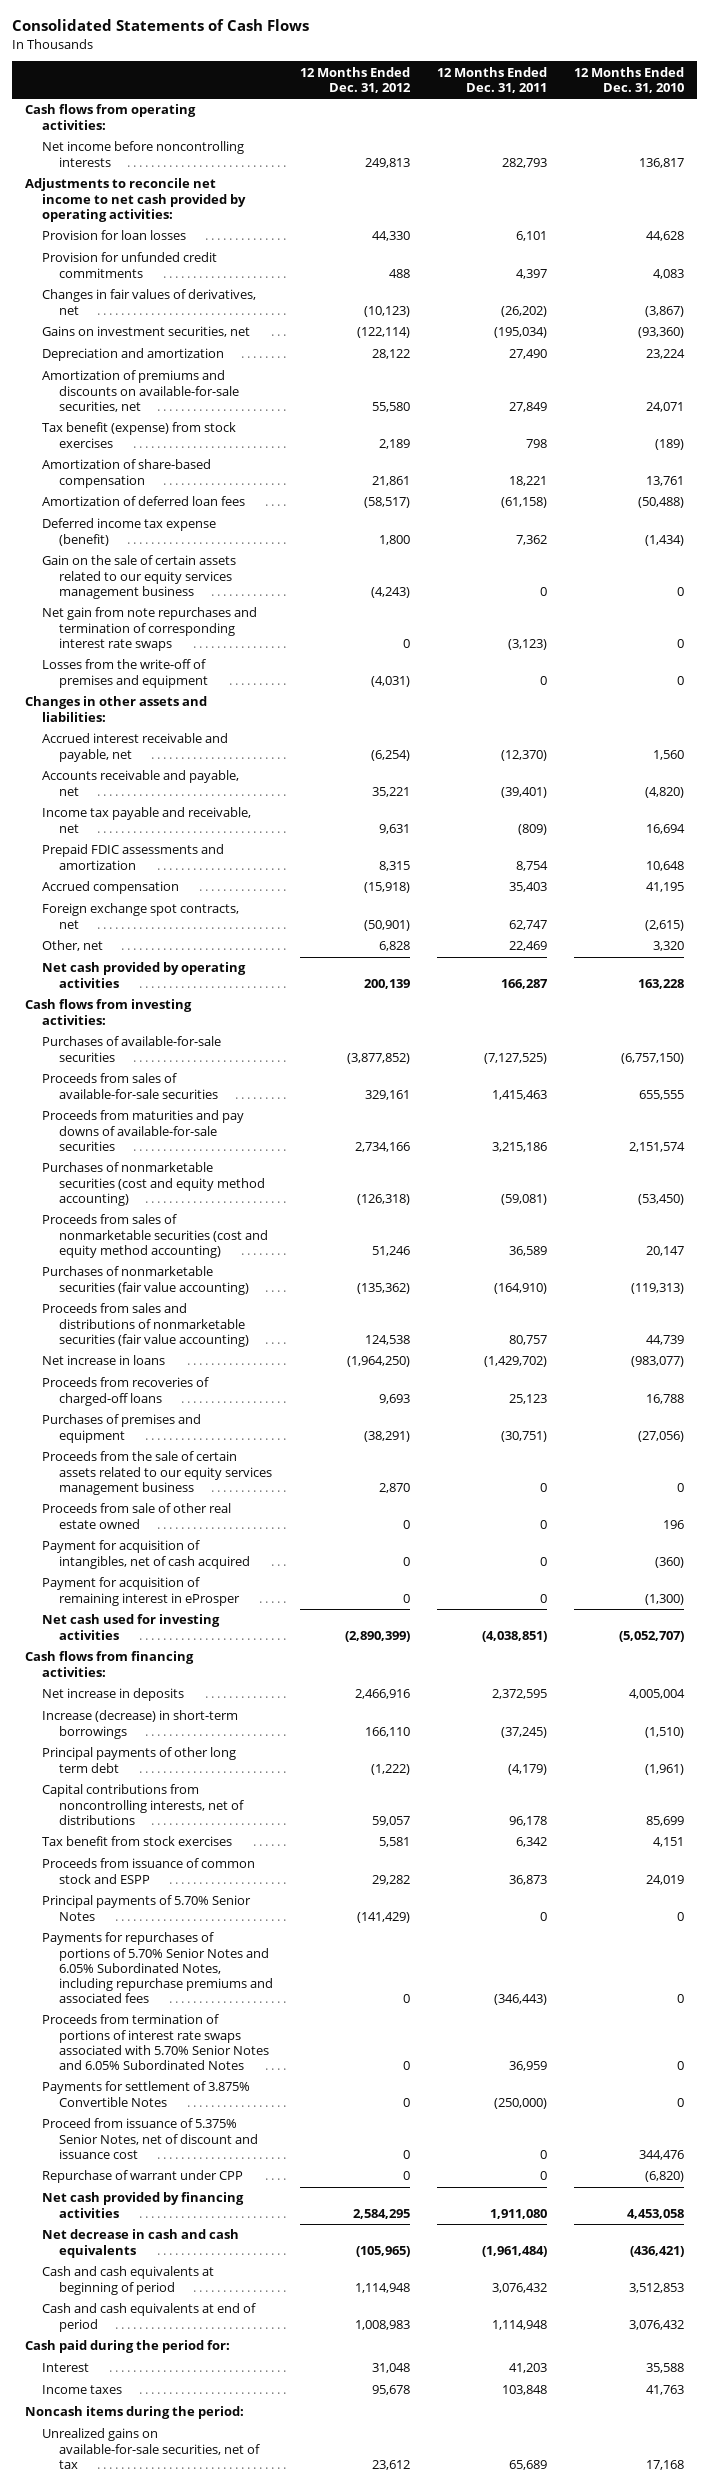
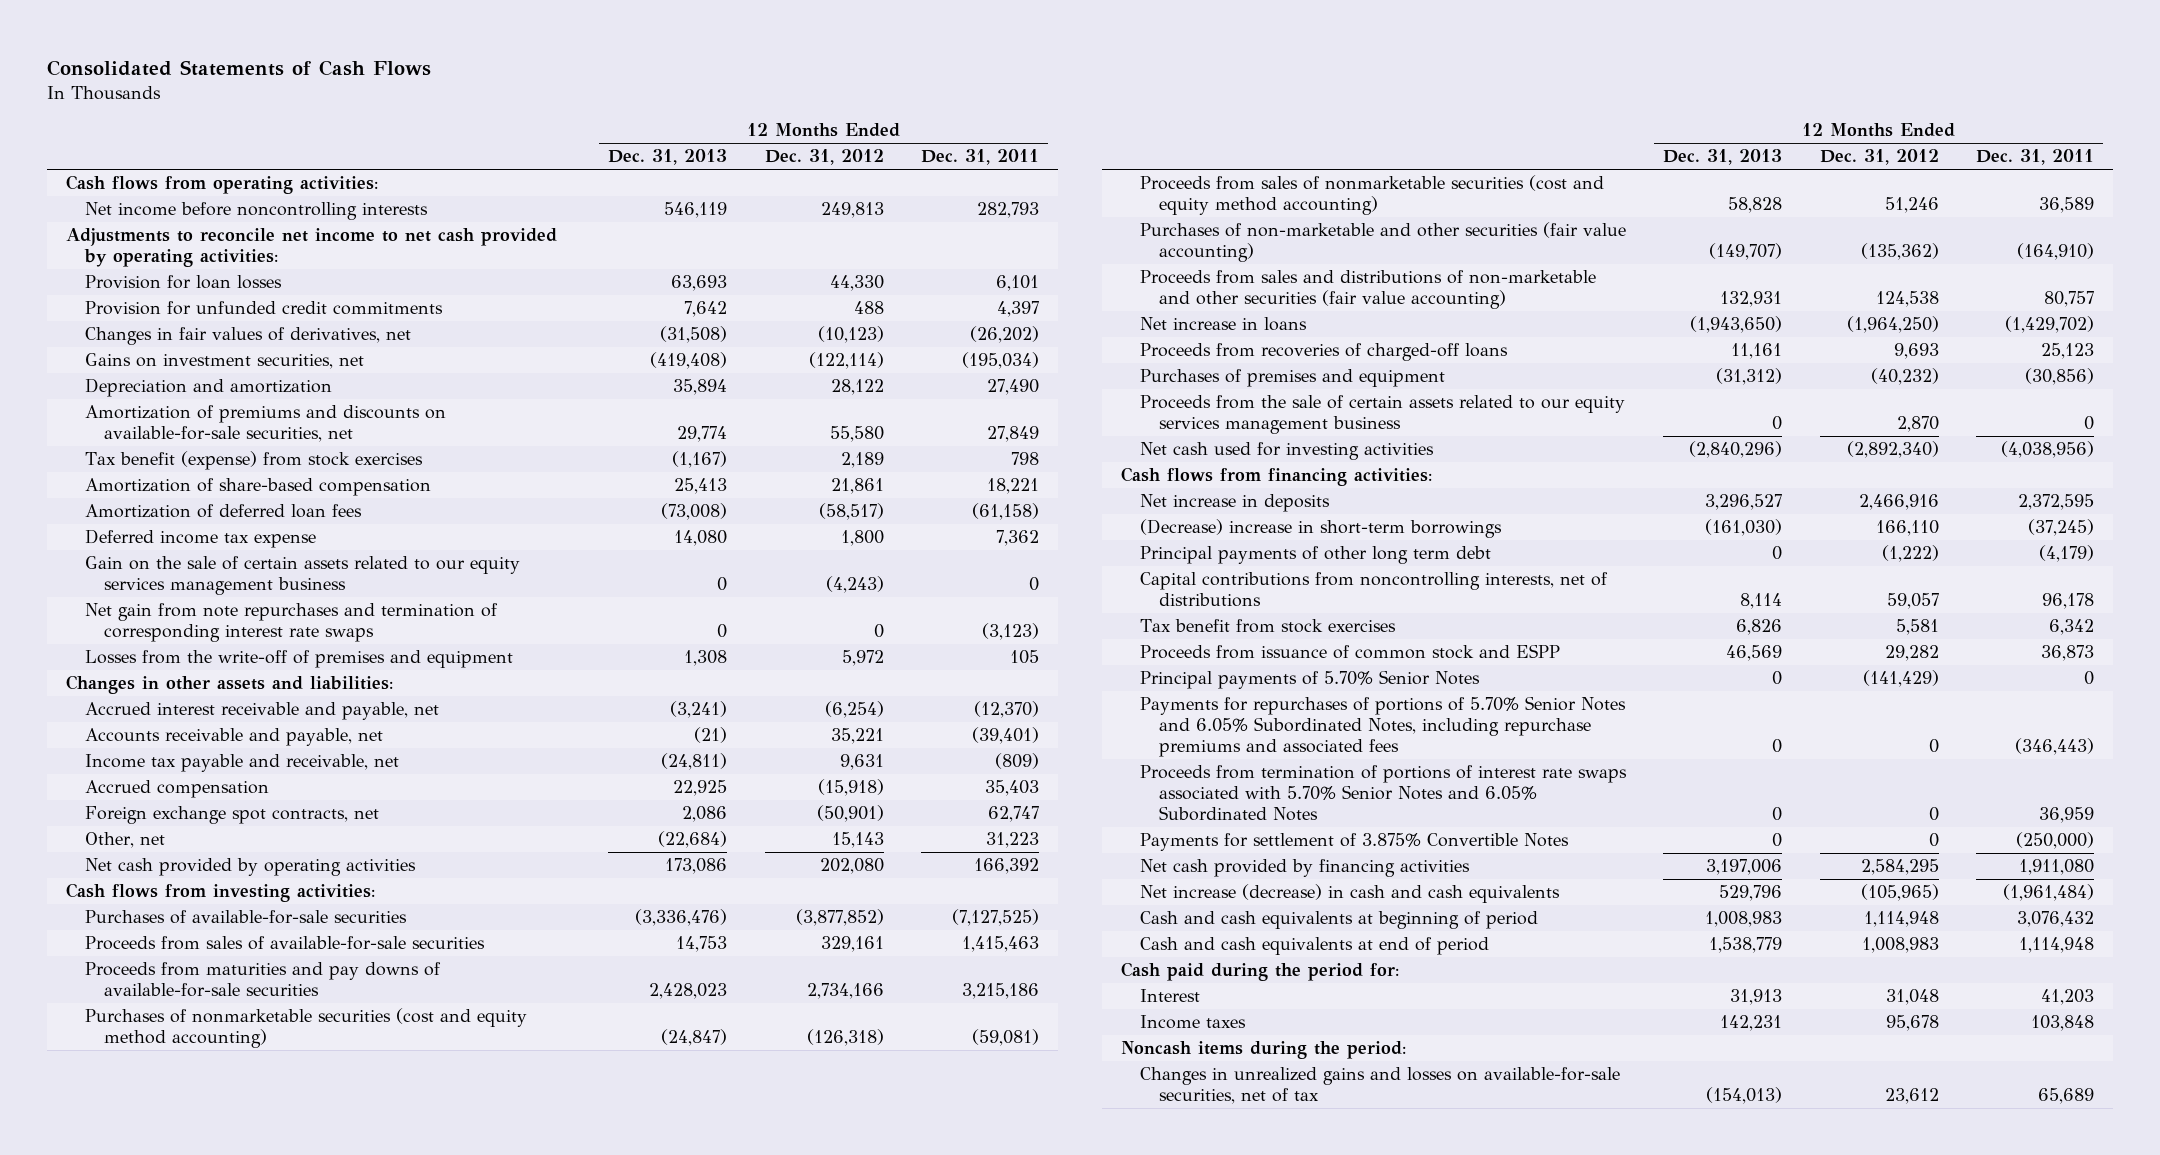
- | 12 Months Ended Dec. 31, 2012 | 12 Months Ended Dec. 31, 2011 | 12 Months Ended Dec. 31, 2010
+ | 12 Months Ended Dec. 31, 2013 | 12 Months Ended Dec. 31, 2012 | 12 Months Ended Dec. 31, 2011
- Deferred income tax expense (benefit) | 1,800 | 7,362 | (1,434)
+ Deferred income tax expense | 14,080 | 1,800 | 7,362
- Losses from the write-off of premises and equipment | (4,031) | 0 | 0
+ Losses from the write-off of premises and equipment | 1,308 | 5,972 | 105
- Prepaid FDIC assessments and amortization | 8,315 | 8,754 | 10,648
- Other, net | 6,828 | 22,469 | 3,320
- Net cash provided by operating activities | 200,139 | 166,287 | 163,228
+ Other, net | (22,684) | 15,143 | 31,223
+ Net cash provided by operating activities | 173,086 | 202,080 | 166,392
- Purchases of nonmarketable securities (fair value accounting) | (135,362) | (164,910) | (119,313)
- Proceeds from sales and distributions of nonmarketable securities (fair value accounting) | 124,538 | 80,757 | 44,739
+ Purchases of non-marketable and other securities (fair value accounting) | (149,707) | (135,362) | (164,910)
+ Proceeds from sales and distributions of non-marketable and other securities (fair value accounting) | 132,931 | 124,538 | 80,757
- Purchases of premises and equipment | (38,291) | (30,751) | (27,056)
+ Purchases of premises and equipment | (31,312) | (40,232) | (30,856)
- Proceeds from sale of other real estate owned | 0 | 0 | 196
- Payment for acquisition of intangibles, net of cash acquired | 0 | 0 | (360)
- Payment for acquisition of remaining interest in eProsper | 0 | 0 | (1,300)
- Net cash used for investing activities | (2,890,399) | (4,038,851) | (5,052,707)
+ Net cash used for investing activities | (2,840,296) | (2,892,340) | (4,038,956)
- Increase (decrease) in short-term borrowings | 166,110 | (37,245) | (1,510)
+ (Decrease) increase in short-term borrowings | (161,030) | 166,110 | (37,245)
- Proceed from issuance of 5.375% Senior Notes, net of discount and issuance cost | 0 | 0 | 344,476
- Repurchase of warrant under CPP | 0 | 0 | (6,820)
- Net decrease in cash and cash equivalents | (105,965) | (1,961,484) | (436,421)
+ Net increase (decrease) in cash and cash equivalents | 529,796 | (105,965) | (1,961,484)
- Unrealized gains on available-for-sale securities, net of tax | 23,612 | 65,689 | 17,168
+ Changes in unrealized gains and losses on available-for-sale securities, net of tax | (154,013) | 23,612 | 65,689

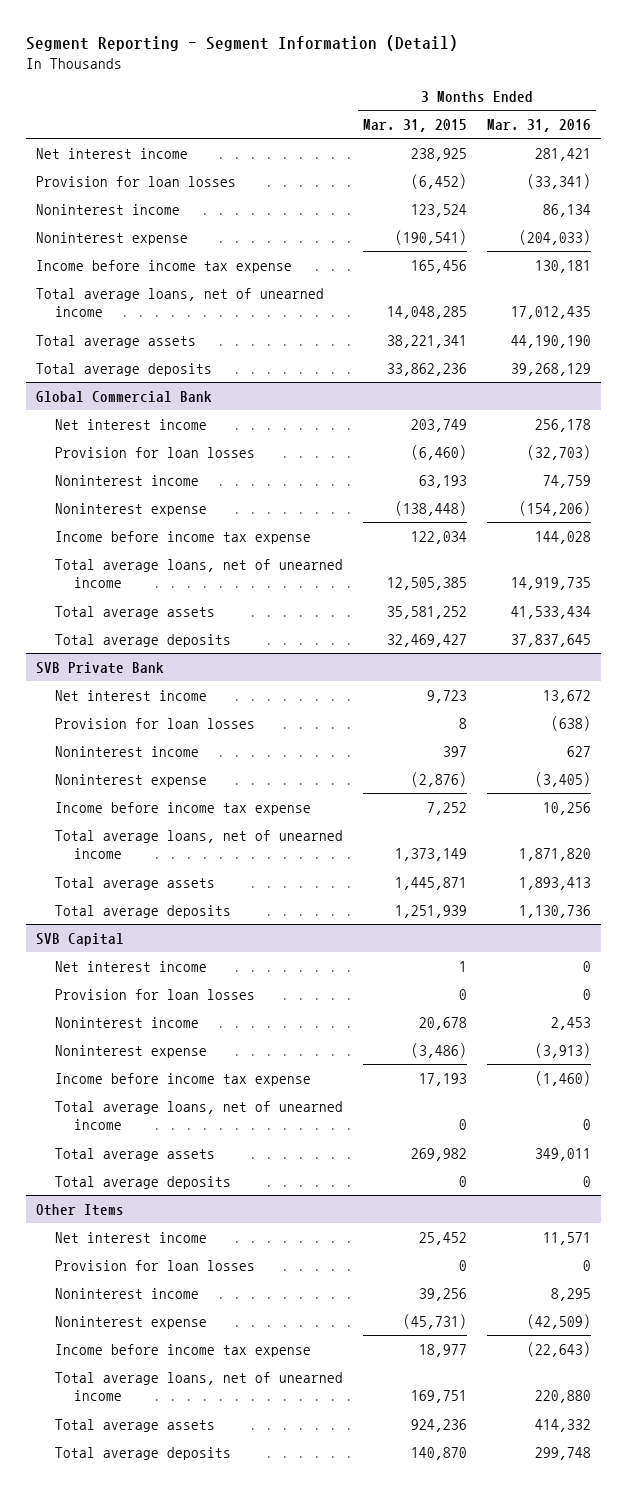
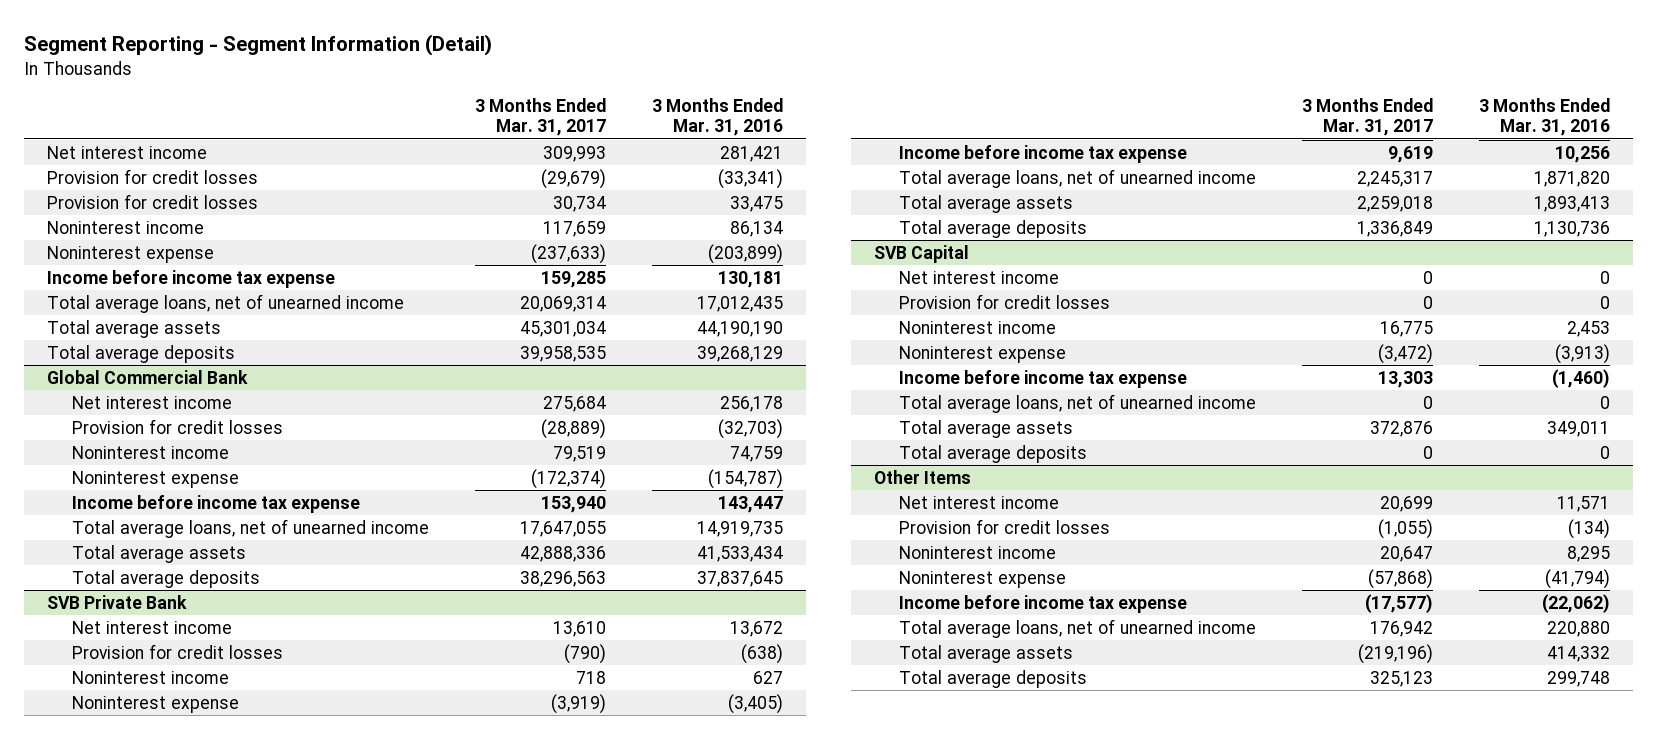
- | 3 Months Ended Mar. 31, 2015 | 3 Months Ended Mar. 31, 2016
+ | 3 Months Ended Mar. 31, 2017 | 3 Months Ended Mar. 31, 2016
- Provision for loan losses | (6,452) | (33,341)
+ Provision for credit losses | (29,679) | (33,341)
+ Provision for credit losses | 30,734 | 33,475
- Noninterest expense | (190,541) | (204,033)
+ Noninterest expense | (237,633) | (203,899)
@ Global Commercial Bank
- Provision for loan losses | (6,460) | (32,703)
+ Provision for credit losses | (28,889) | (32,703)
- Noninterest expense | (138,448) | (154,206)
- Income before income tax expense | 122,034 | 144,028
+ Noninterest expense | (172,374) | (154,787)
+ Income before income tax expense | 153,940 | 143,447
@ SVB Private Bank
- Provision for loan losses | 8 | (638)
+ Provision for credit losses | (790) | (638)
@ SVB Capital
- Provision for loan losses | 0 | 0
+ Provision for credit losses | 0 | 0
@ Other Items
- Provision for loan losses | 0 | 0
+ Provision for credit losses | (1,055) | (134)
- Noninterest expense | (45,731) | (42,509)
- Income before income tax expense | 18,977 | (22,643)
+ Noninterest expense | (57,868) | (41,794)
+ Income before income tax expense | (17,577) | (22,062)

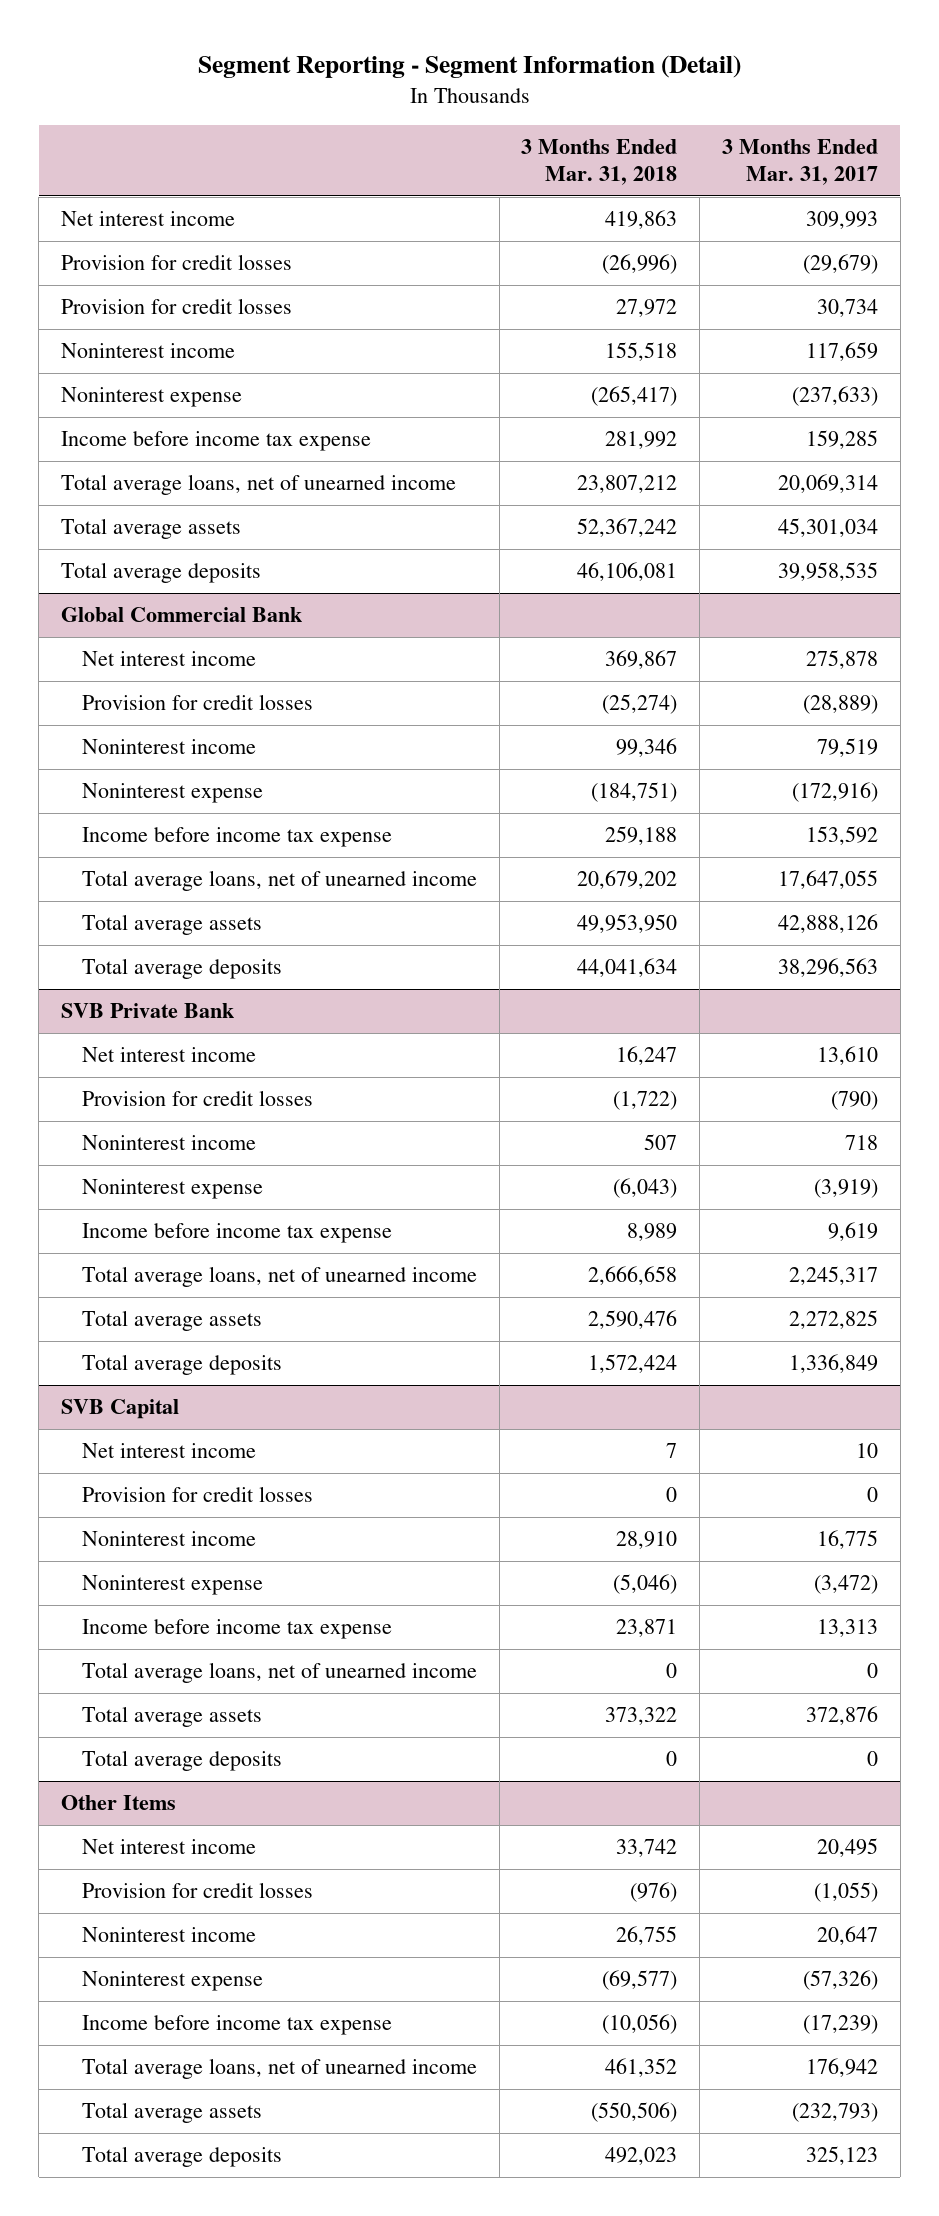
- | 3 Months Ended Mar. 31, 2017 | 3 Months Ended Mar. 31, 2016
+ | 3 Months Ended Mar. 31, 2018 | 3 Months Ended Mar. 31, 2017
@ Global Commercial Bank
- Net interest income | 275,684 | 256,178
+ Net interest income | 369,867 | 275,878
- Noninterest expense | (172,374) | (154,787)
- Income before income tax expense | 153,940 | 143,447
+ Noninterest expense | (184,751) | (172,916)
+ Income before income tax expense | 259,188 | 153,592
- Total average assets | 42,888,336 | 41,533,434
+ Total average assets | 49,953,950 | 42,888,126
@ SVB Private Bank
- Total average assets | 2,259,018 | 1,893,413
+ Total average assets | 2,590,476 | 2,272,825
@ SVB Capital
- Net interest income | 0 | 0
+ Net interest income | 7 | 10
- Income before income tax expense | 13,303 | (1,460)
+ Income before income tax expense | 23,871 | 13,313
@ Other Items
- Net interest income | 20,699 | 11,571
+ Net interest income | 33,742 | 20,495
- Noninterest expense | (57,868) | (41,794)
- Income before income tax expense | (17,577) | (22,062)
+ Noninterest expense | (69,577) | (57,326)
+ Income before income tax expense | (10,056) | (17,239)
- Total average assets | (219,196) | 414,332
+ Total average assets | (550,506) | (232,793)

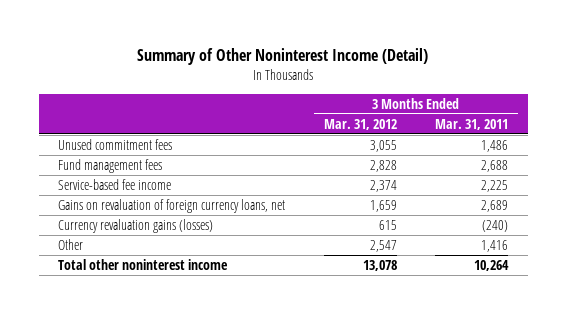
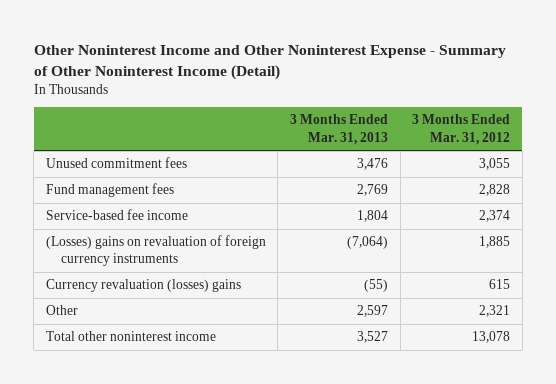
- Summary of Other Noninterest Income (Detail)
+ Other Noninterest Income and Other Noninterest Expense - Summary of Other Noninterest Income (Detail)
- | 3 Months Ended Mar. 31, 2012 | 3 Months Ended Mar. 31, 2011
+ | 3 Months Ended Mar. 31, 2013 | 3 Months Ended Mar. 31, 2012
- Gains on revaluation of foreign currency loans, net | 1,659 | 2,689
- Currency revaluation gains (losses) | 615 | (240)
- Other | 2,547 | 1,416
+ (Losses) gains on revaluation of foreign currency instruments | (7,064) | 1,885
+ Currency revaluation (losses) gains | (55) | 615
+ Other | 2,597 | 2,321

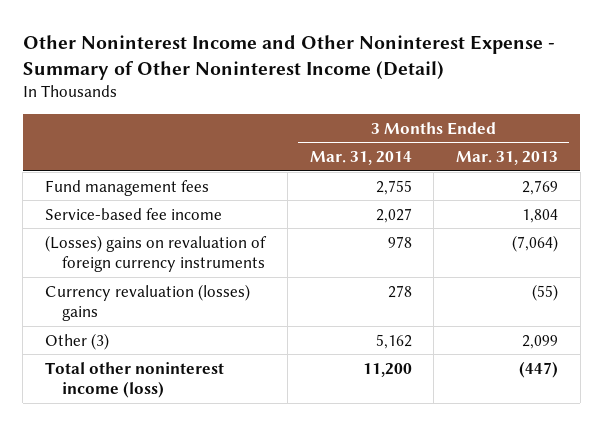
- | 3 Months Ended Mar. 31, 2013 | 3 Months Ended Mar. 31, 2012
+ | 3 Months Ended Mar. 31, 2014 | 3 Months Ended Mar. 31, 2013
- Unused commitment fees | 3,476 | 3,055
- Other | 2,597 | 2,321
- Total other noninterest income | 3,527 | 13,078
+ Other (3) | 5,162 | 2,099
+ Total other noninterest income (loss) | 11,200 | (447)

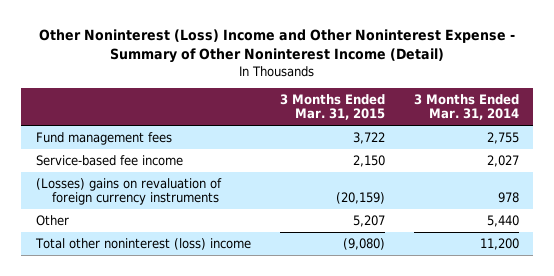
- Other Noninterest Income and Other Noninterest Expense - Summary of Other Noninterest Income (Detail)
+ Other Noninterest (Loss) Income and Other Noninterest Expense - Summary of Other Noninterest Income (Detail)
- | 3 Months Ended Mar. 31, 2014 | 3 Months Ended Mar. 31, 2013
+ | 3 Months Ended Mar. 31, 2015 | 3 Months Ended Mar. 31, 2014
- Currency revaluation (losses) gains | 278 | (55)
- Other (3) | 5,162 | 2,099
- Total other noninterest income (loss) | 11,200 | (447)
+ Other | 5,207 | 5,440
+ Total other noninterest (loss) income | (9,080) | 11,200

